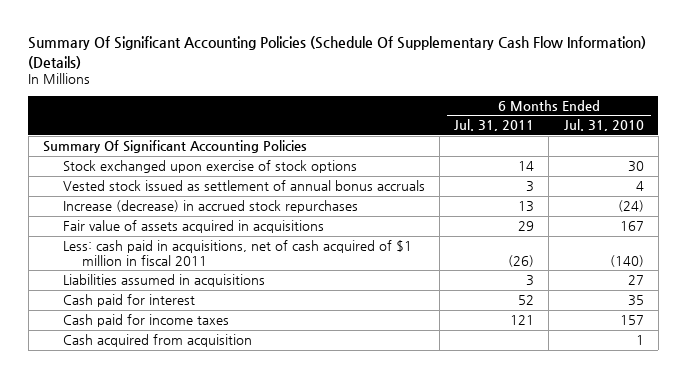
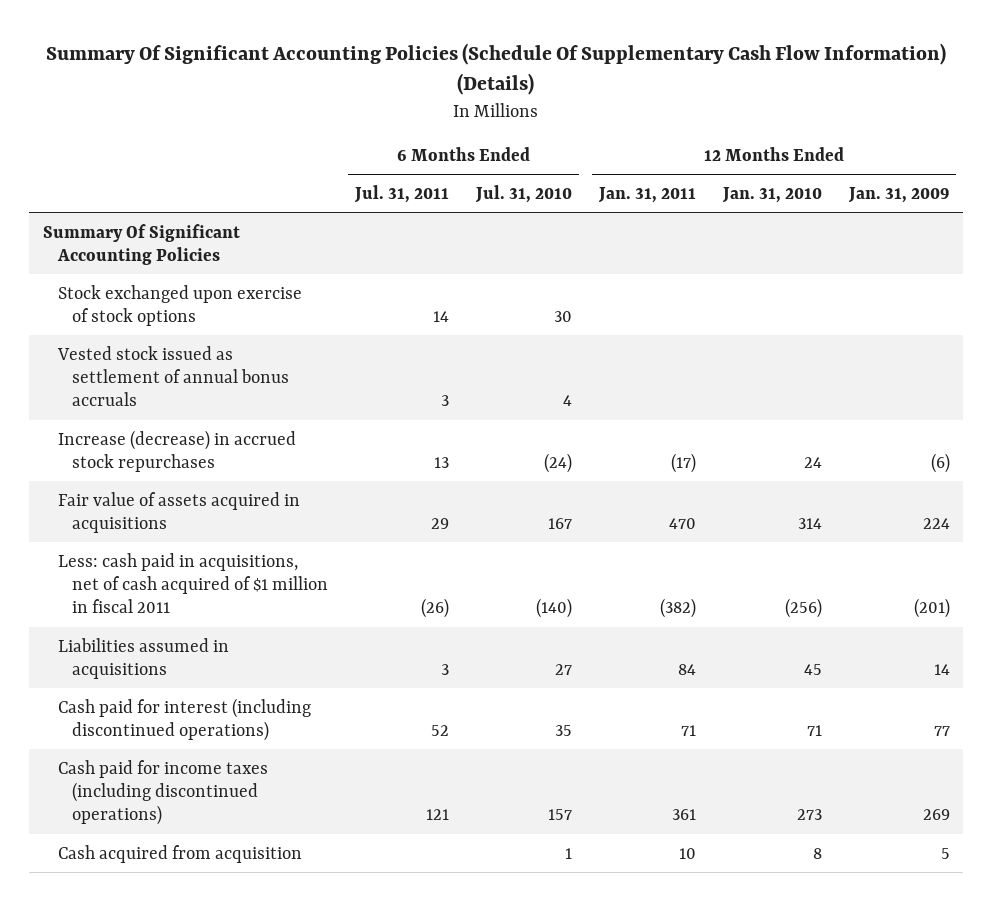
- | 6 Months Ended Jul. 31, 2011 | 6 Months Ended Jul. 31, 2010
+ | 6 Months Ended Jul. 31, 2011 | 6 Months Ended Jul. 31, 2010 | 12 Months Ended Jan. 31, 2011 | 12 Months Ended Jan. 31, 2010 | 12 Months Ended Jan. 31, 2009
- Cash paid for interest | 52 | 35
- Cash paid for income taxes | 121 | 157
+ Cash paid for interest (including discontinued operations) | 52 | 35 | 71 | 71 | 77
+ Cash paid for income taxes (including discontinued operations) | 121 | 157 | 361 | 273 | 269

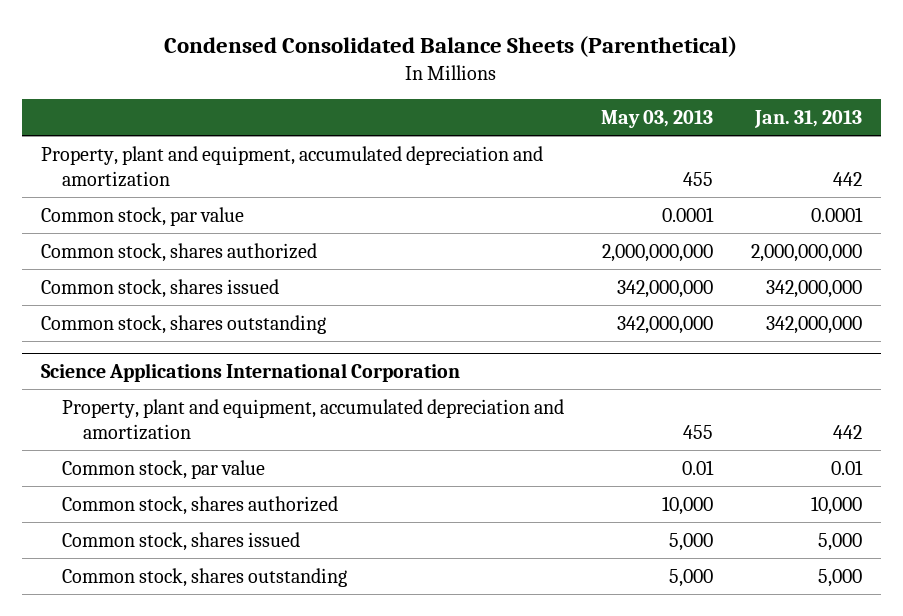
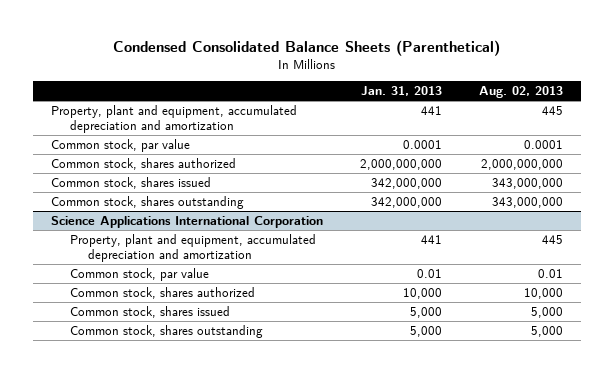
- | May 03, 2013 | Jan. 31, 2013
+ | Jan. 31, 2013 | Aug. 02, 2013
- Property, plant and equipment, accumulated depreciation and amortization | 455 | 442
+ Property, plant and equipment, accumulated depreciation and amortization | 441 | 445
@ Science Applications International Corporation
- Property, plant and equipment, accumulated depreciation and amortization | 455 | 442
+ Property, plant and equipment, accumulated depreciation and amortization | 441 | 445

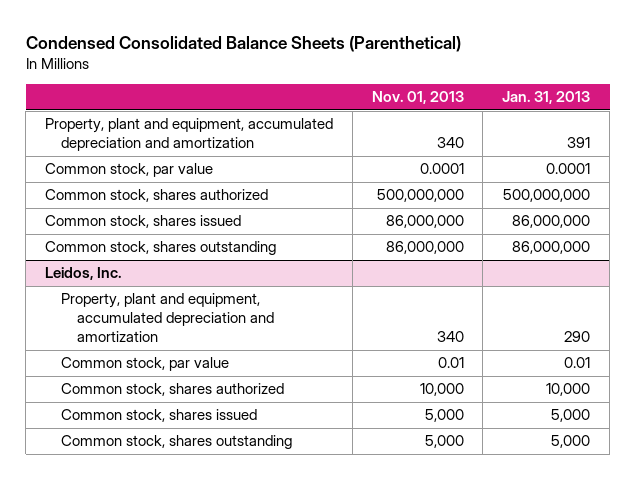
- | Jan. 31, 2013 | Aug. 02, 2013
+ | Nov. 01, 2013 | Jan. 31, 2013
- Property, plant and equipment, accumulated depreciation and amortization | 441 | 445
+ Property, plant and equipment, accumulated depreciation and amortization | 340 | 391
- Common stock, shares authorized | 2,000,000,000 | 2,000,000,000
- Common stock, shares issued | 342,000,000 | 343,000,000
- Common stock, shares outstanding | 342,000,000 | 343,000,000
- Science Applications International Corporation
- Property, plant and equipment, accumulated depreciation and amortization | 441 | 445
+ Common stock, shares authorized | 500,000,000 | 500,000,000
+ Common stock, shares issued | 86,000,000 | 86,000,000
+ Common stock, shares outstanding | 86,000,000 | 86,000,000
+ Leidos, Inc.
+ Property, plant and equipment, accumulated depreciation and amortization | 340 | 290

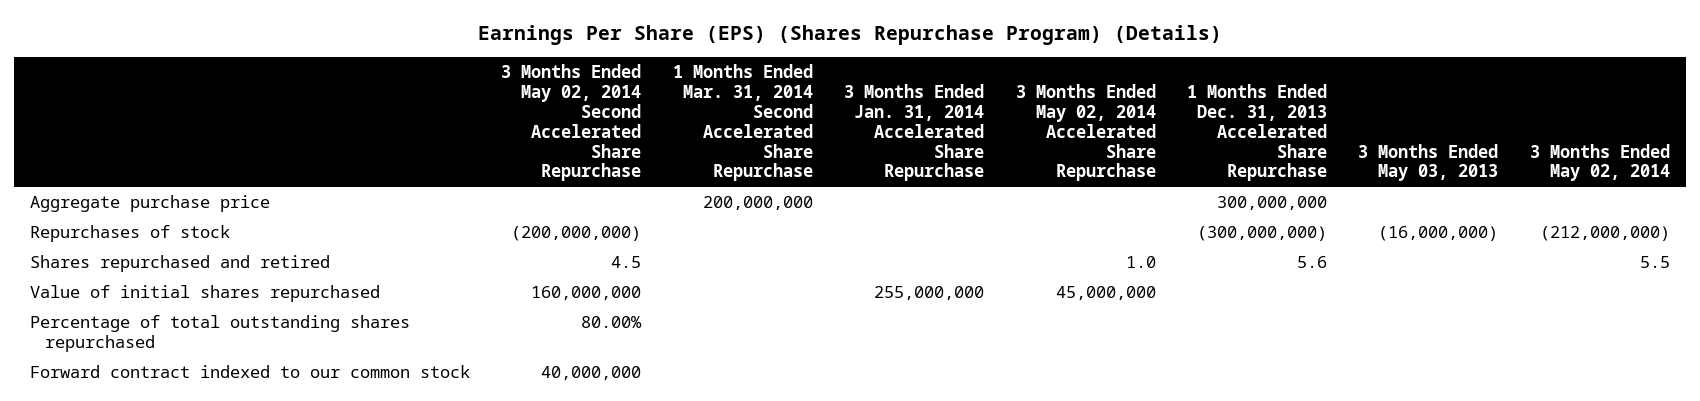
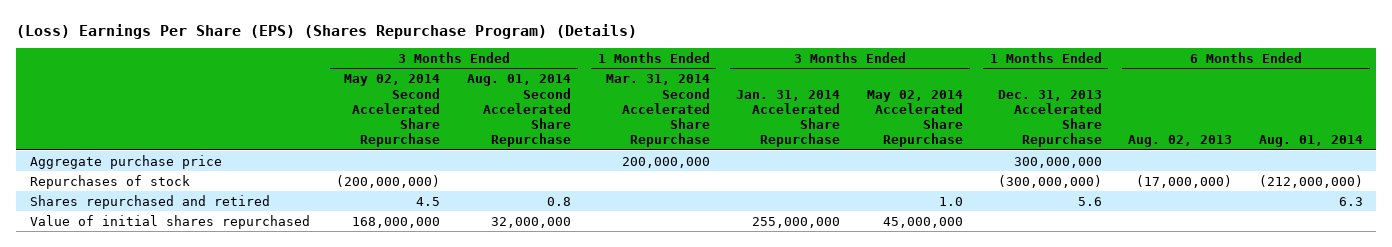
- Earnings Per Share (EPS) (Shares Repurchase Program) (Details)
+ (Loss) Earnings Per Share (EPS) (Shares Repurchase Program) (Details)
- | 3 Months Ended May 02, 2014 Second Accelerated Share Repurchase | 1 Months Ended Mar. 31, 2014 Second Accelerated Share Repurchase | 3 Months Ended Jan. 31, 2014 Accelerated Share Repurchase | 3 Months Ended May 02, 2014 Accelerated Share Repurchase | 1 Months Ended Dec. 31, 2013 Accelerated Share Repurchase | 3 Months Ended May 03, 2013 | 3 Months Ended May 02, 2014
+ | 3 Months Ended May 02, 2014 Second Accelerated Share Repurchase | 3 Months Ended Aug. 01, 2014 Second Accelerated Share Repurchase | 1 Months Ended Mar. 31, 2014 Second Accelerated Share Repurchase | 3 Months Ended Jan. 31, 2014 Accelerated Share Repurchase | 3 Months Ended May 02, 2014 Accelerated Share Repurchase | 1 Months Ended Dec. 31, 2013 Accelerated Share Repurchase | 6 Months Ended Aug. 02, 2013 | 6 Months Ended Aug. 01, 2014
- Value of initial shares repurchased | 160,000,000 | | 255,000,000 | 45,000,000 | | |
- Percentage of total outstanding shares repurchased | 80.00% | | | | | |
- Forward contract indexed to our common stock | 40,000,000 | | | | | |
+ Value of initial shares repurchased | 168,000,000 | 32,000,000 | | 255,000,000 | 45,000,000 | | |

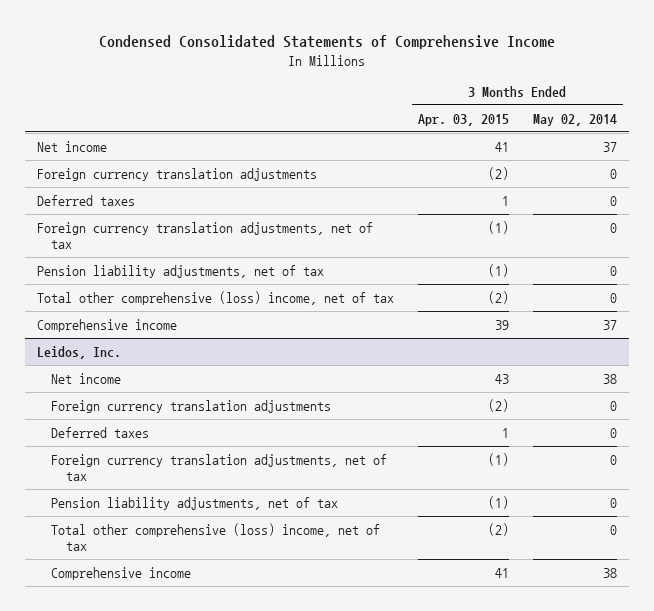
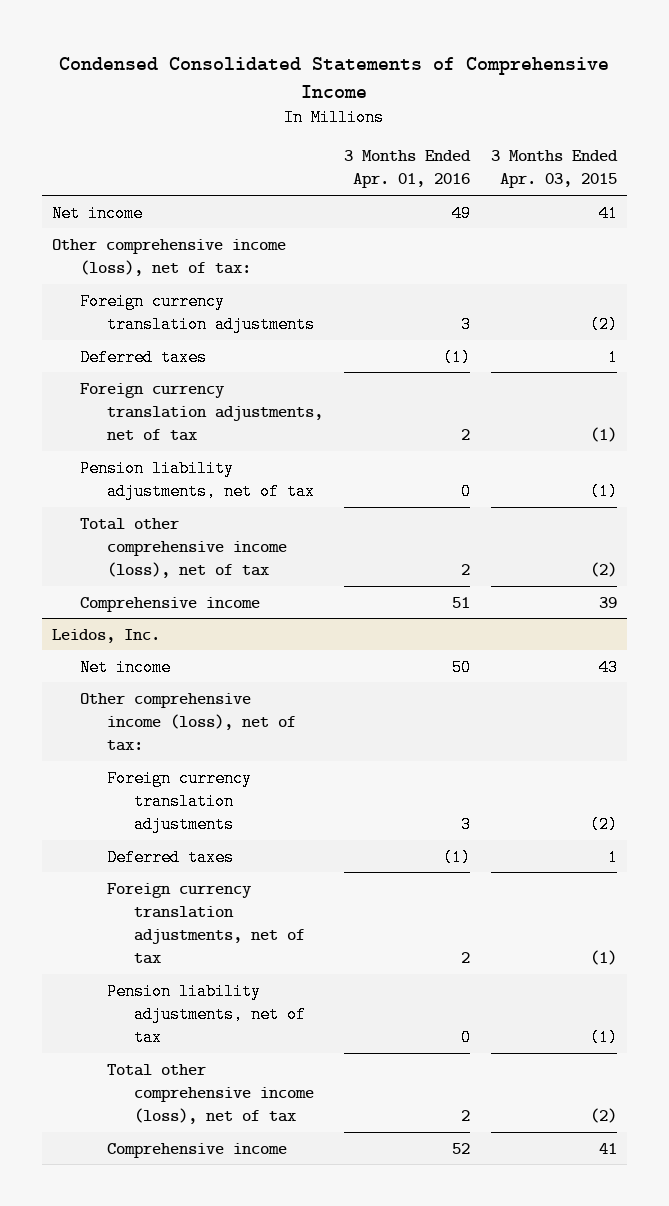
- | 3 Months Ended Apr. 03, 2015 | 3 Months Ended May 02, 2014
+ | 3 Months Ended Apr. 01, 2016 | 3 Months Ended Apr. 03, 2015
+ Other comprehensive income (loss), net of tax:
- Total other comprehensive (loss) income, net of tax | (2) | 0
+ Total other comprehensive income (loss), net of tax | 2 | (2)
@ Leidos, Inc.
+ Other comprehensive income (loss), net of tax:
- Total other comprehensive (loss) income, net of tax | (2) | 0
+ Total other comprehensive income (loss), net of tax | 2 | (2)

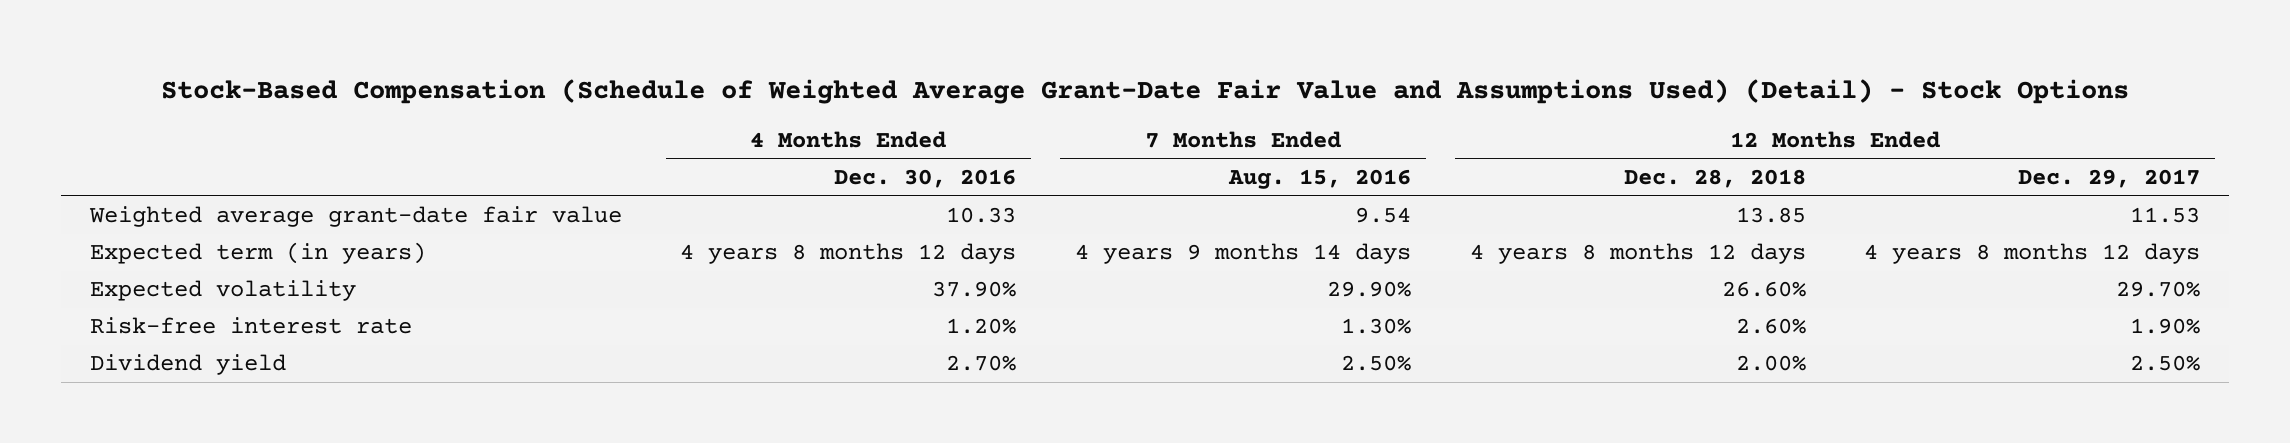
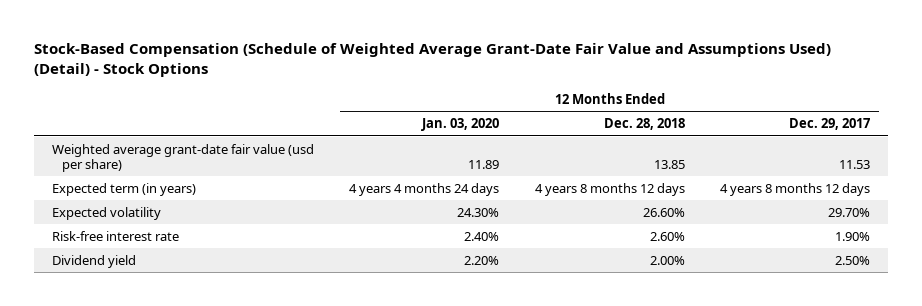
- | 4 Months Ended Dec. 30, 2016 | 7 Months Ended Aug. 15, 2016 | 12 Months Ended Dec. 28, 2018 | 12 Months Ended Dec. 29, 2017
+ | 12 Months Ended Jan. 03, 2020 | 12 Months Ended Dec. 28, 2018 | 12 Months Ended Dec. 29, 2017
- Weighted average grant-date fair value | 10.33 | 9.54 | 13.85 | 11.53
+ Weighted average grant-date fair value (usd per share) | 11.89 | 13.85 | 11.53

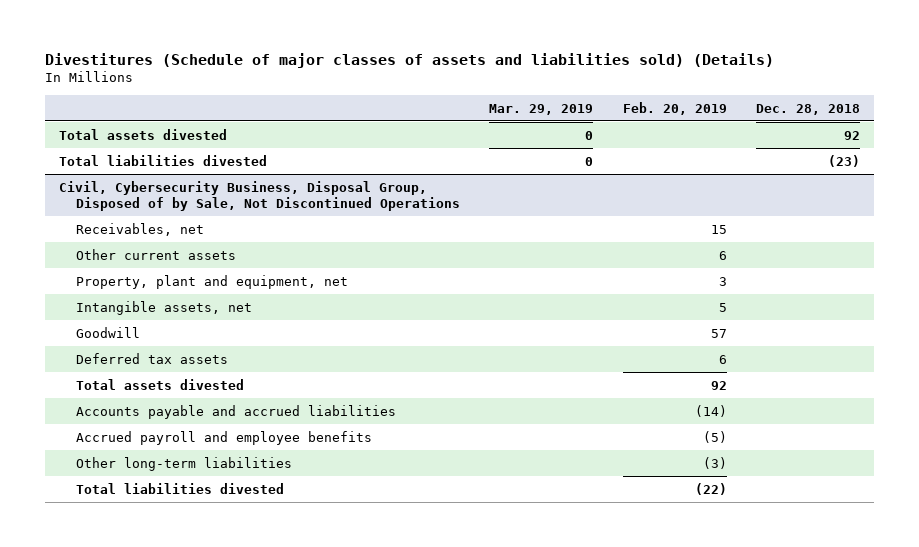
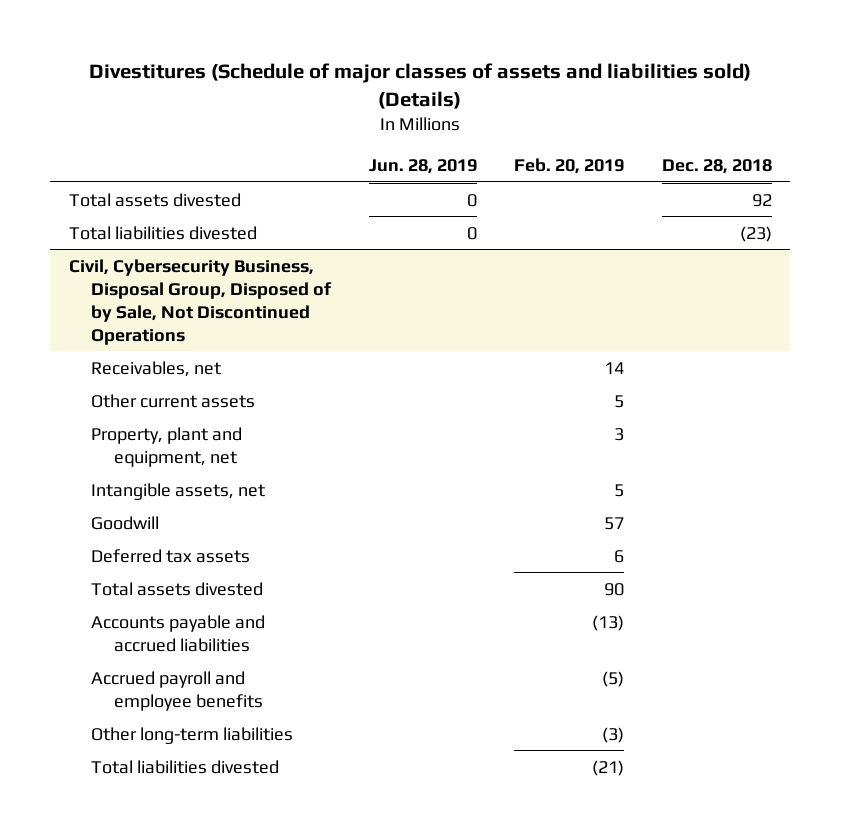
- | Mar. 29, 2019 | Feb. 20, 2019 | Dec. 28, 2018
+ | Jun. 28, 2019 | Feb. 20, 2019 | Dec. 28, 2018
@ Civil, Cybersecurity Business, Disposal Group, Disposed of by Sale, Not Discontinued Operations
- Receivables, net | | 15 |
- Other current assets | | 6 |
+ Receivables, net | | 14 |
+ Other current assets | | 5 |
- Total assets divested | | 92 |
- Accounts payable and accrued liabilities | | (14) |
+ Total assets divested | | 90 |
+ Accounts payable and accrued liabilities | | (13) |
- Total liabilities divested | | (22) |
+ Total liabilities divested | | (21) |

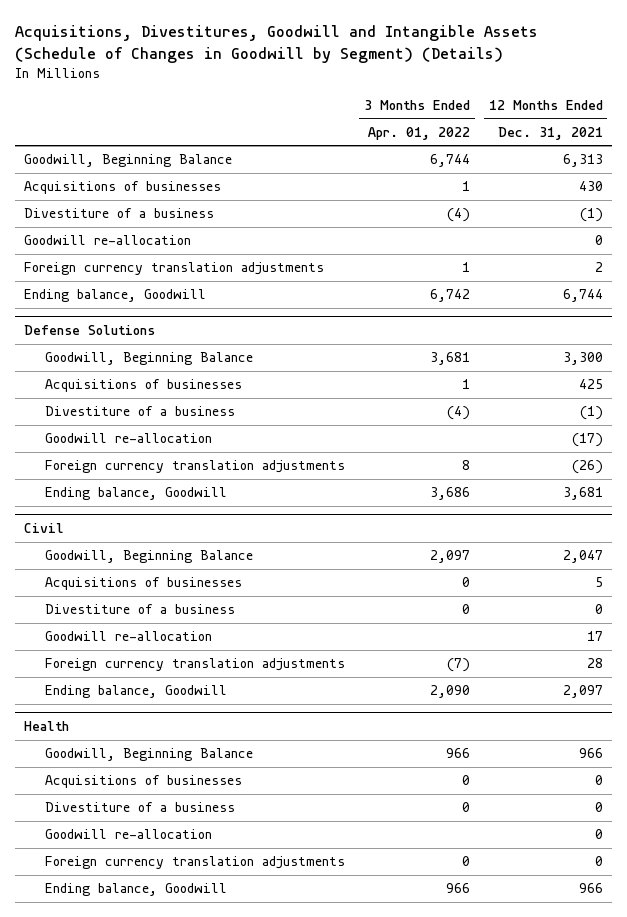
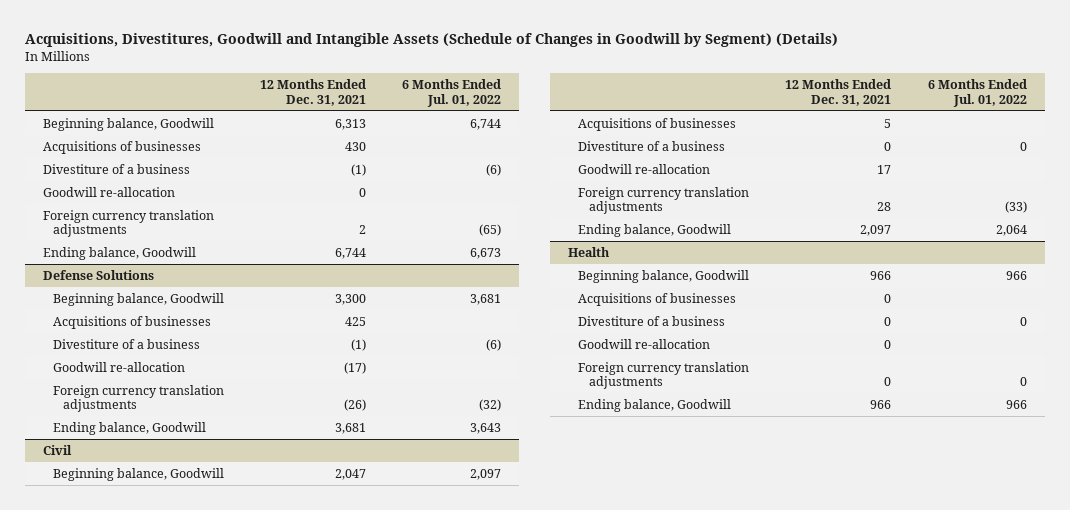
- | 3 Months Ended Apr. 01, 2022 | 12 Months Ended Dec. 31, 2021
+ | 12 Months Ended Dec. 31, 2021 | 6 Months Ended Jul. 01, 2022
- Goodwill, Beginning Balance | 6,744 | 6,313
+ Beginning balance, Goodwill | 6,313 | 6,744
@ Defense Solutions
- Goodwill, Beginning Balance | 3,681 | 3,300
+ Beginning balance, Goodwill | 3,300 | 3,681
@ Civil
- Goodwill, Beginning Balance | 2,097 | 2,047
+ Beginning balance, Goodwill | 2,047 | 2,097
@ Health
- Goodwill, Beginning Balance | 966 | 966
+ Beginning balance, Goodwill | 966 | 966

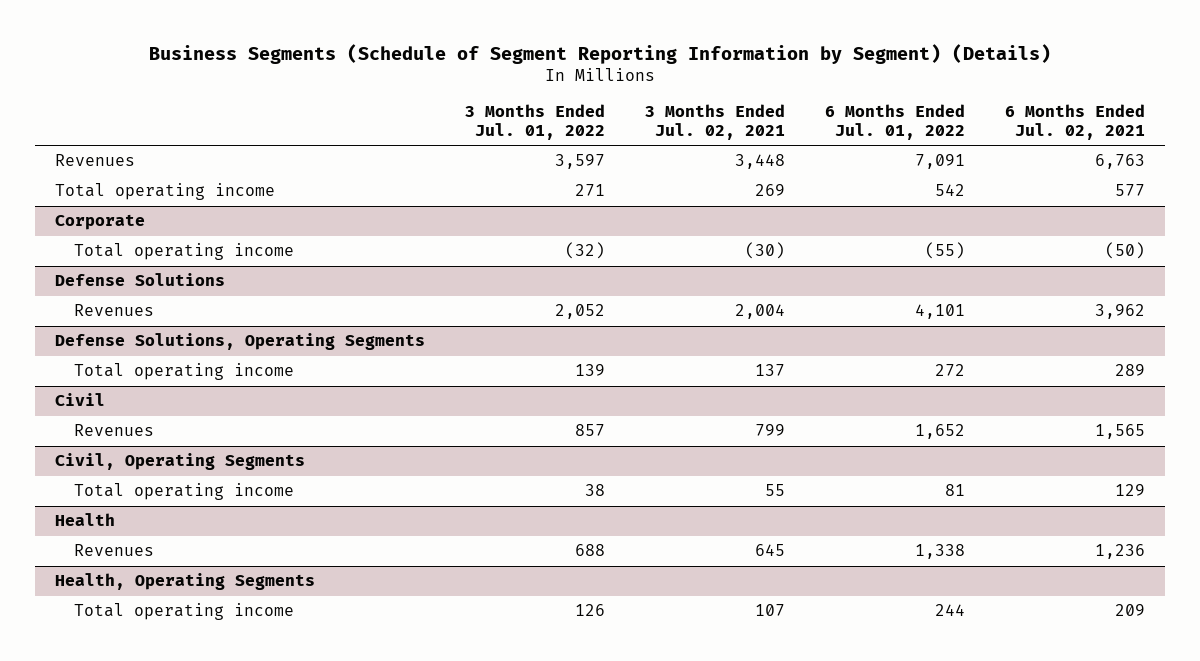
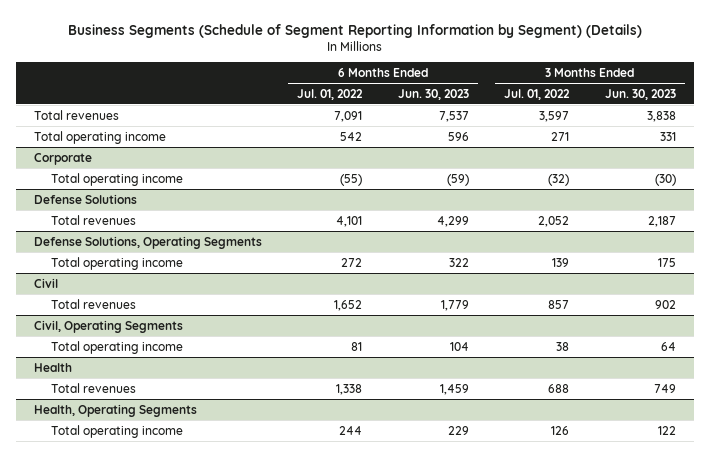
- | 3 Months Ended Jul. 01, 2022 | 3 Months Ended Jul. 02, 2021 | 6 Months Ended Jul. 01, 2022 | 6 Months Ended Jul. 02, 2021
+ | 6 Months Ended Jul. 01, 2022 | 6 Months Ended Jun. 30, 2023 | 3 Months Ended Jul. 01, 2022 | 3 Months Ended Jun. 30, 2023
- Revenues | 3,597 | 3,448 | 7,091 | 6,763
+ Total revenues | 7,091 | 7,537 | 3,597 | 3,838
@ Defense Solutions
- Revenues | 2,052 | 2,004 | 4,101 | 3,962
+ Total revenues | 4,101 | 4,299 | 2,052 | 2,187
@ Civil
- Revenues | 857 | 799 | 1,652 | 1,565
+ Total revenues | 1,652 | 1,779 | 857 | 902
@ Health
- Revenues | 688 | 645 | 1,338 | 1,236
+ Total revenues | 1,338 | 1,459 | 688 | 749

